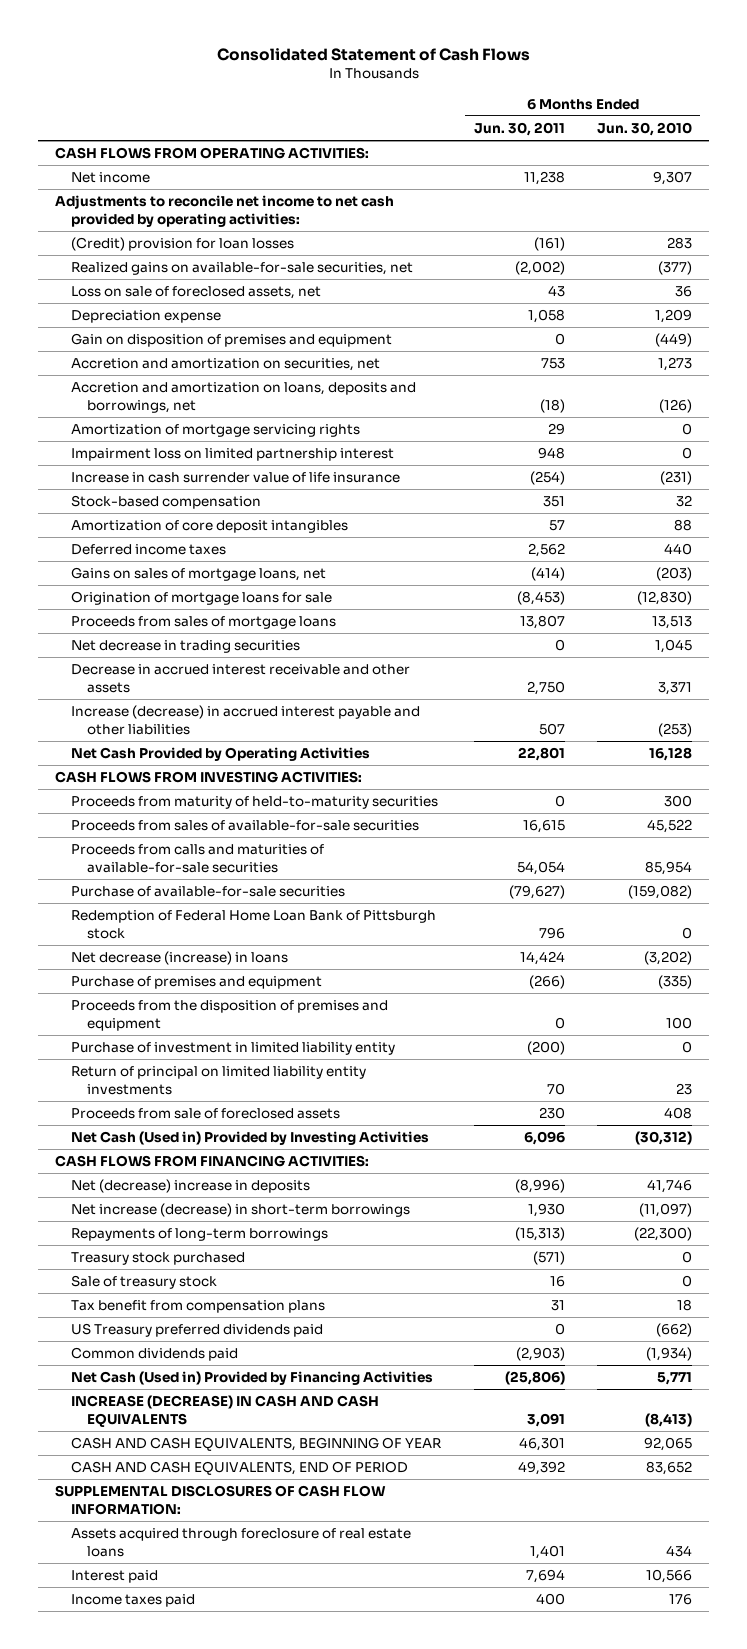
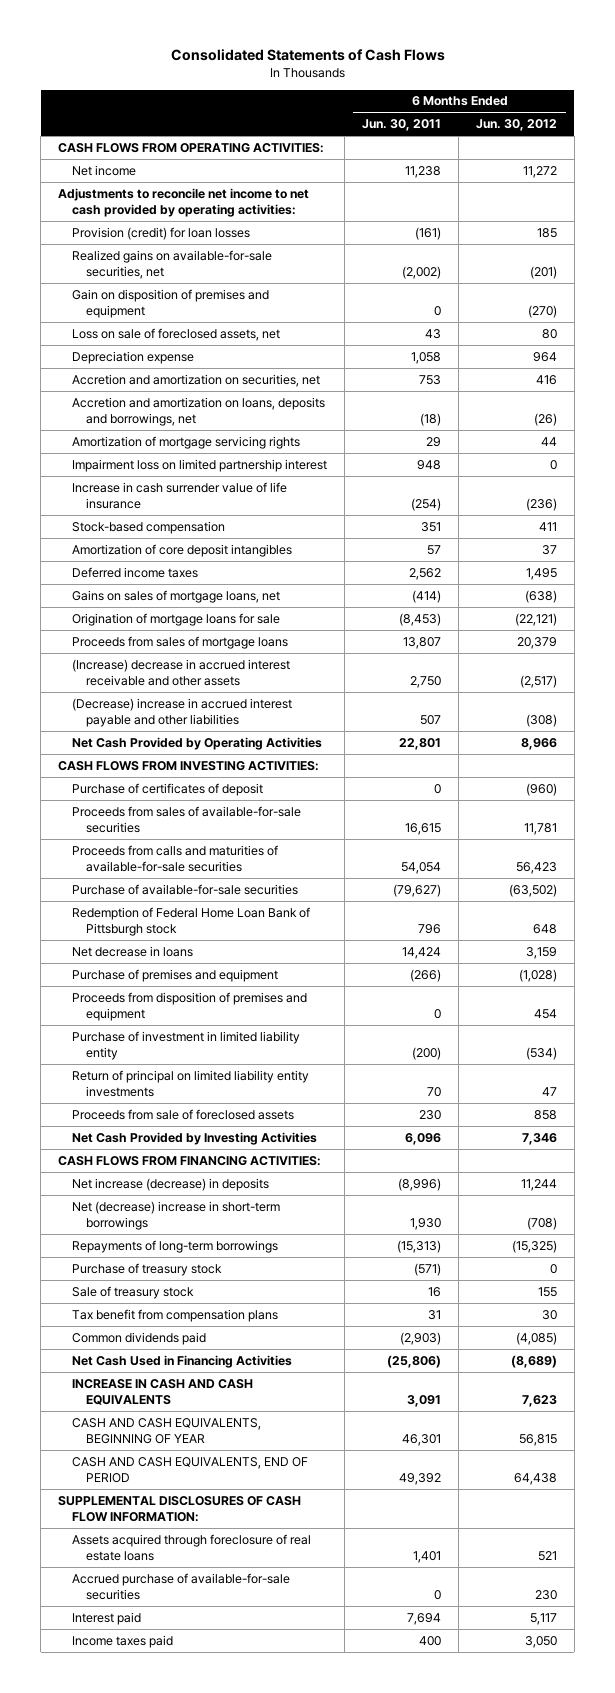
- Consolidated Statement of Cash Flows
+ Consolidated Statements of Cash Flows
- | 6 Months Ended Jun. 30, 2011 | 6 Months Ended Jun. 30, 2010
+ | 6 Months Ended Jun. 30, 2011 | 6 Months Ended Jun. 30, 2012
- (Credit) provision for loan losses | (161) | 283
+ Provision (credit) for loan losses | (161) | 185
moved up: Gain on disposition of premises and equipment | 0 | (270)
- Net decrease in trading securities | 0 | 1,045
- Decrease in accrued interest receivable and other assets | 2,750 | 3,371
- Increase (decrease) in accrued interest payable and other liabilities | 507 | (253)
+ (Increase) decrease in accrued interest receivable and other assets | 2,750 | (2,517)
+ (Decrease) increase in accrued interest payable and other liabilities | 507 | (308)
- Proceeds from maturity of held-to-maturity securities | 0 | 300
+ Purchase of certificates of deposit | 0 | (960)
- Net decrease (increase) in loans | 14,424 | (3,202)
+ Net decrease in loans | 14,424 | 3,159
- Proceeds from the disposition of premises and equipment | 0 | 100
+ Proceeds from disposition of premises and equipment | 0 | 454
- Net Cash (Used in) Provided by Investing Activities | 6,096 | (30,312)
+ Net Cash Provided by Investing Activities | 6,096 | 7,346
- Net (decrease) increase in deposits | (8,996) | 41,746
- Net increase (decrease) in short-term borrowings | 1,930 | (11,097)
+ Net increase (decrease) in deposits | (8,996) | 11,244
+ Net (decrease) increase in short-term borrowings | 1,930 | (708)
- Treasury stock purchased | (571) | 0
+ Purchase of treasury stock | (571) | 0
- US Treasury preferred dividends paid | 0 | (662)
- Net Cash (Used in) Provided by Financing Activities | (25,806) | 5,771
- INCREASE (DECREASE) IN CASH AND CASH EQUIVALENTS | 3,091 | (8,413)
+ Net Cash Used in Financing Activities | (25,806) | (8,689)
+ INCREASE IN CASH AND CASH EQUIVALENTS | 3,091 | 7,623
+ Accrued purchase of available-for-sale securities | 0 | 230

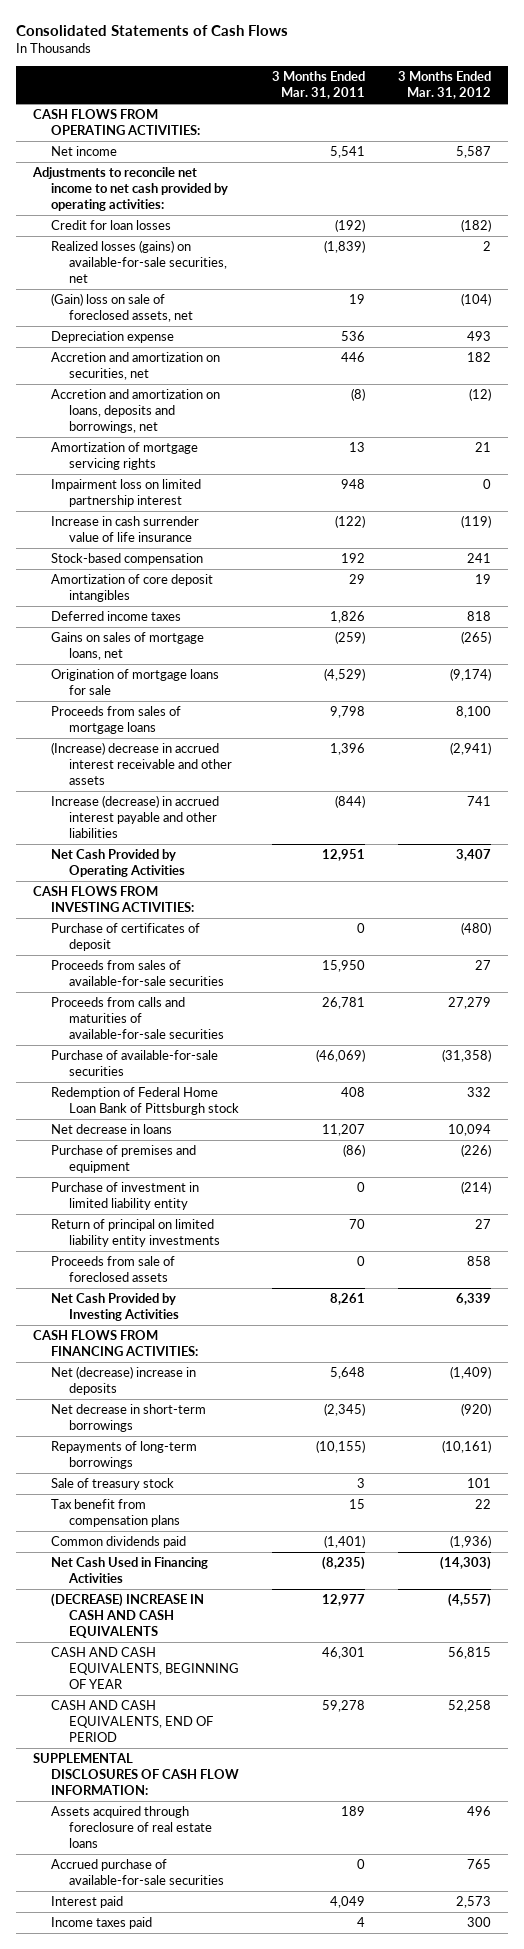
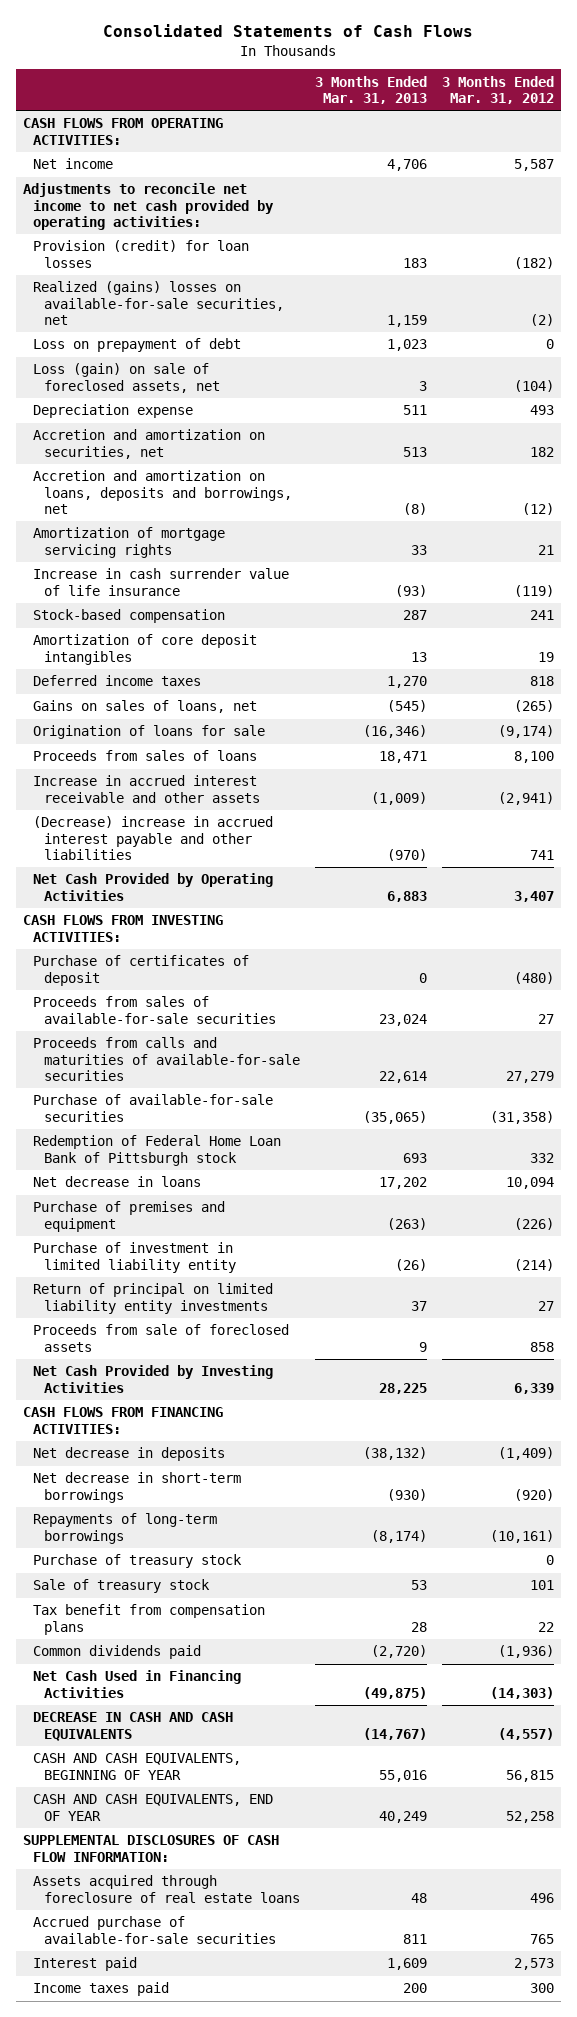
- | 3 Months Ended Mar. 31, 2011 | 3 Months Ended Mar. 31, 2012
+ | 3 Months Ended Mar. 31, 2013 | 3 Months Ended Mar. 31, 2012
- Credit for loan losses | (192) | (182)
- Realized losses (gains) on available-for-sale securities, net | (1,839) | 2
- (Gain) loss on sale of foreclosed assets, net | 19 | (104)
+ Provision (credit) for loan losses | 183 | (182)
+ Realized (gains) losses on available-for-sale securities, net | 1,159 | (2)
+ Loss on prepayment of debt | 1,023 | 0
+ Loss (gain) on sale of foreclosed assets, net | 3 | (104)
- Impairment loss on limited partnership interest | 948 | 0
- Gains on sales of mortgage loans, net | (259) | (265)
- Origination of mortgage loans for sale | (4,529) | (9,174)
- Proceeds from sales of mortgage loans | 9,798 | 8,100
- (Increase) decrease in accrued interest receivable and other assets | 1,396 | (2,941)
- Increase (decrease) in accrued interest payable and other liabilities | (844) | 741
+ Gains on sales of loans, net | (545) | (265)
+ Origination of loans for sale | (16,346) | (9,174)
+ Proceeds from sales of loans | 18,471 | 8,100
+ Increase in accrued interest receivable and other assets | (1,009) | (2,941)
+ (Decrease) increase in accrued interest payable and other liabilities | (970) | 741
- Net (decrease) increase in deposits | 5,648 | (1,409)
+ Net decrease in deposits | (38,132) | (1,409)
+ Purchase of treasury stock | | 0
- (DECREASE) INCREASE IN CASH AND CASH EQUIVALENTS | 12,977 | (4,557)
+ DECREASE IN CASH AND CASH EQUIVALENTS | (14,767) | (4,557)
- CASH AND CASH EQUIVALENTS, END OF PERIOD | 59,278 | 52,258
+ CASH AND CASH EQUIVALENTS, END OF YEAR | 40,249 | 52,258

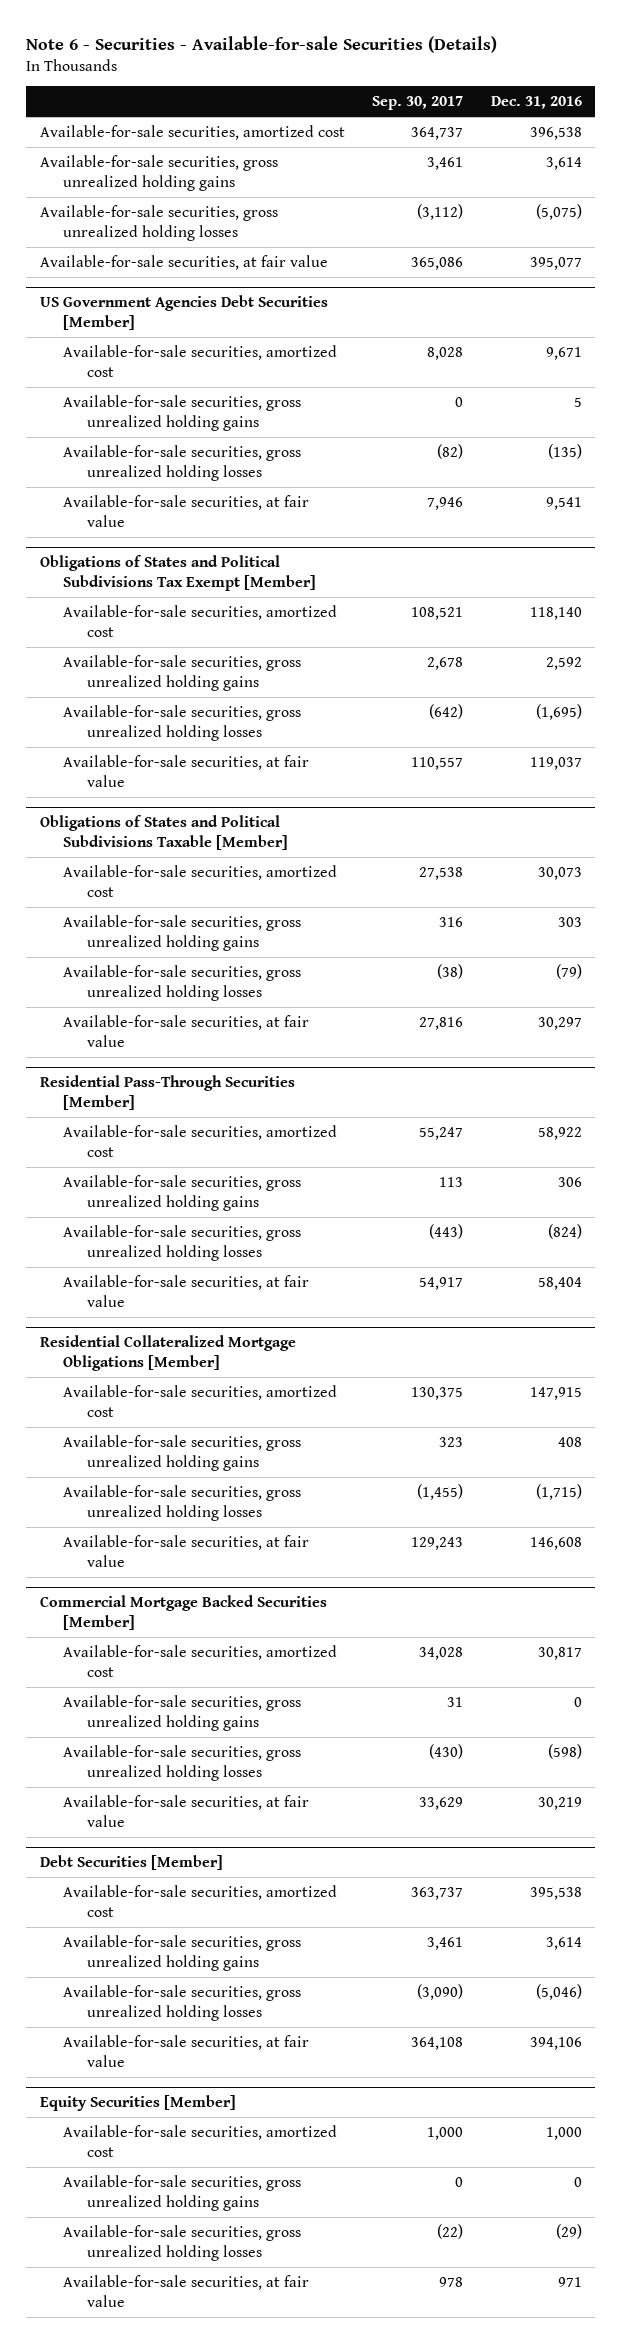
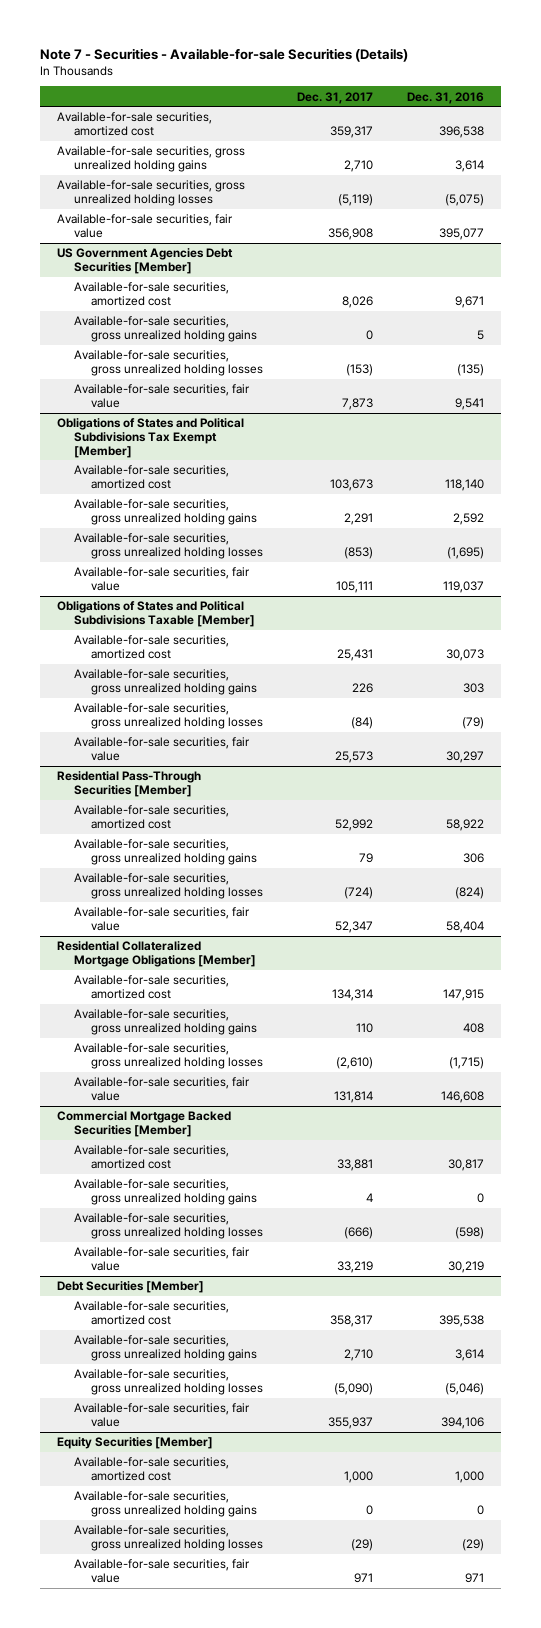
- Note 6 - Securities - Available-for-sale Securities (Details)
+ Note 7 - Securities - Available-for-sale Securities (Details)
- | Sep. 30, 2017 | Dec. 31, 2016
+ | Dec. 31, 2017 | Dec. 31, 2016
- Available-for-sale securities, at fair value | 365,086 | 395,077
+ Available-for-sale securities, fair value | 356,908 | 395,077
@ US Government Agencies Debt Securities [Member]
- Available-for-sale securities, at fair value | 7,946 | 9,541
+ Available-for-sale securities, fair value | 7,873 | 9,541
@ Obligations of States and Political Subdivisions Tax Exempt [Member]
- Available-for-sale securities, at fair value | 110,557 | 119,037
+ Available-for-sale securities, fair value | 105,111 | 119,037
@ Obligations of States and Political Subdivisions Taxable [Member]
- Available-for-sale securities, at fair value | 27,816 | 30,297
+ Available-for-sale securities, fair value | 25,573 | 30,297
@ Residential Pass-Through Securities [Member]
- Available-for-sale securities, at fair value | 54,917 | 58,404
+ Available-for-sale securities, fair value | 52,347 | 58,404
@ Residential Collateralized Mortgage Obligations [Member]
- Available-for-sale securities, at fair value | 129,243 | 146,608
+ Available-for-sale securities, fair value | 131,814 | 146,608
@ Commercial Mortgage Backed Securities [Member]
- Available-for-sale securities, at fair value | 33,629 | 30,219
+ Available-for-sale securities, fair value | 33,219 | 30,219
@ Debt Securities [Member]
- Available-for-sale securities, at fair value | 364,108 | 394,106
+ Available-for-sale securities, fair value | 355,937 | 394,106
@ Equity Securities [Member]
- Available-for-sale securities, at fair value | 978 | 971
+ Available-for-sale securities, fair value | 971 | 971

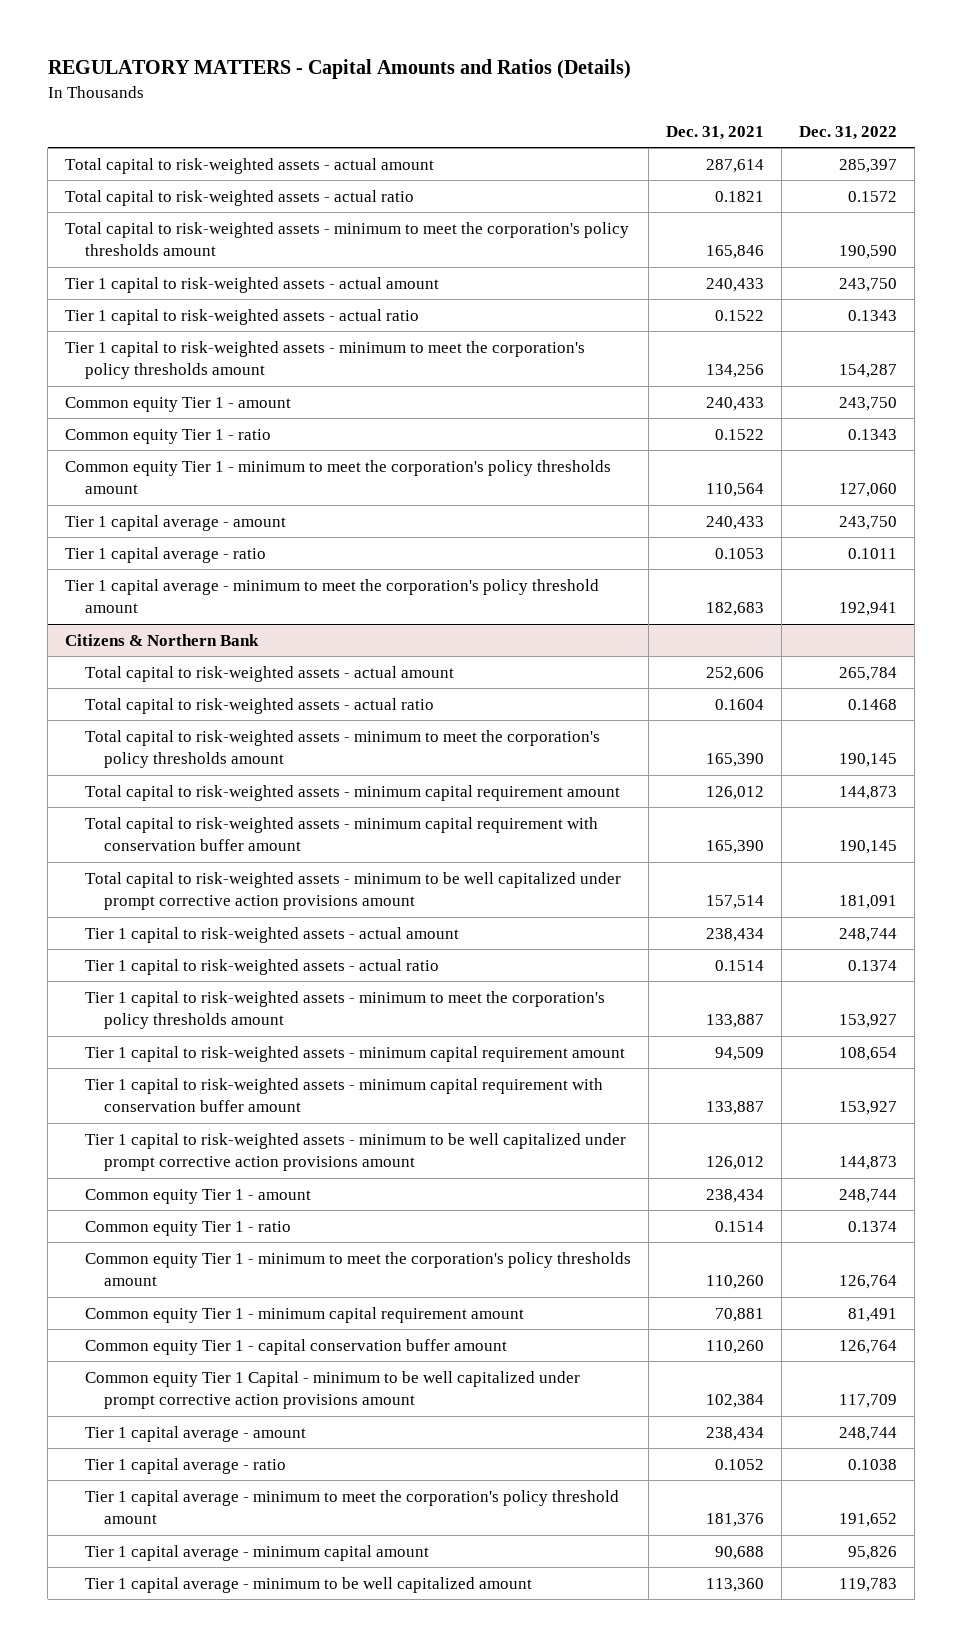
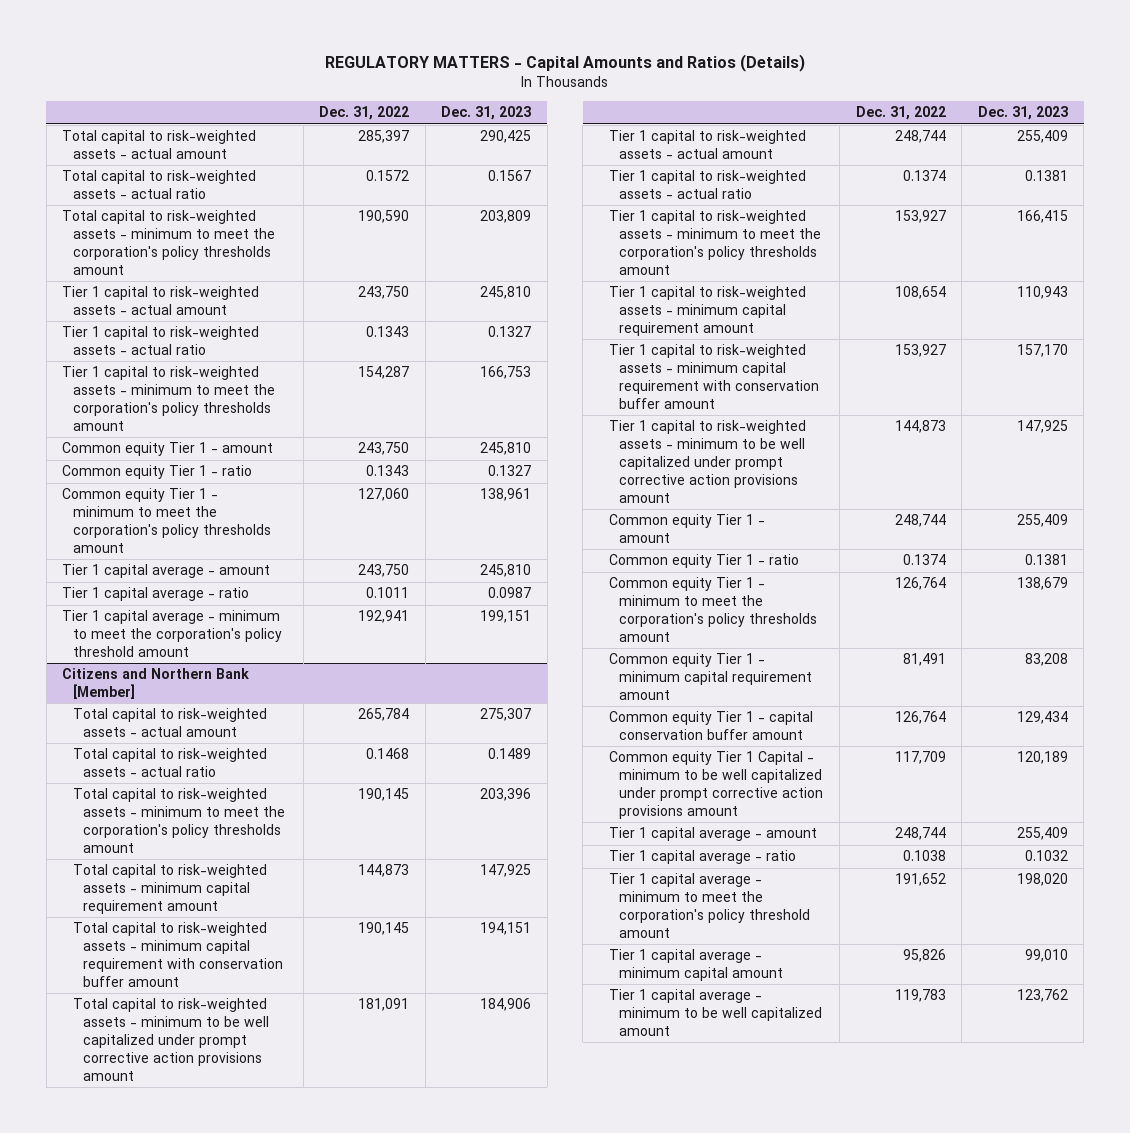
- | Dec. 31, 2021 | Dec. 31, 2022
+ | Dec. 31, 2022 | Dec. 31, 2023
- Citizens & Northern Bank
+ Citizens and Northern Bank [Member]

